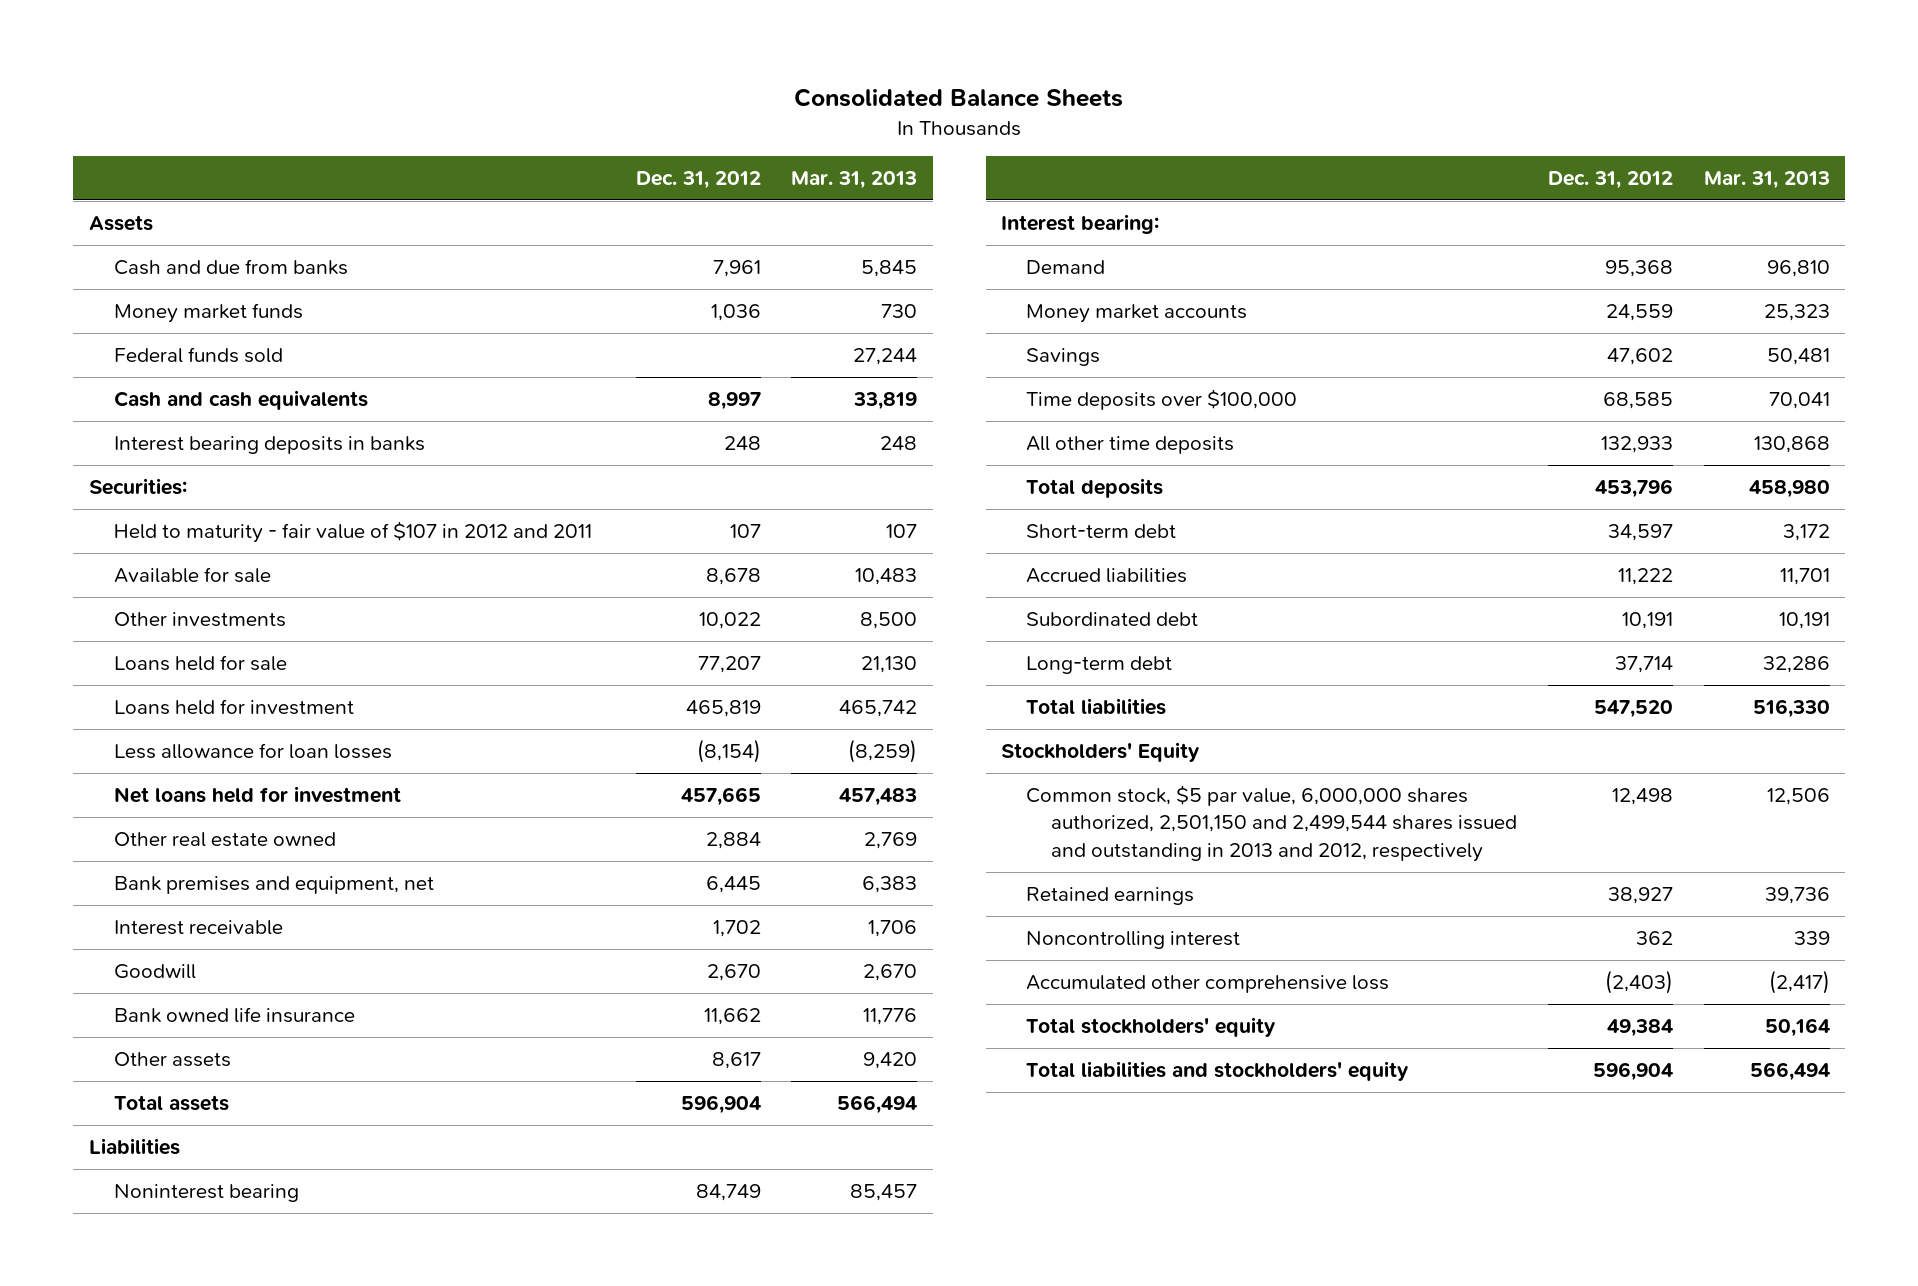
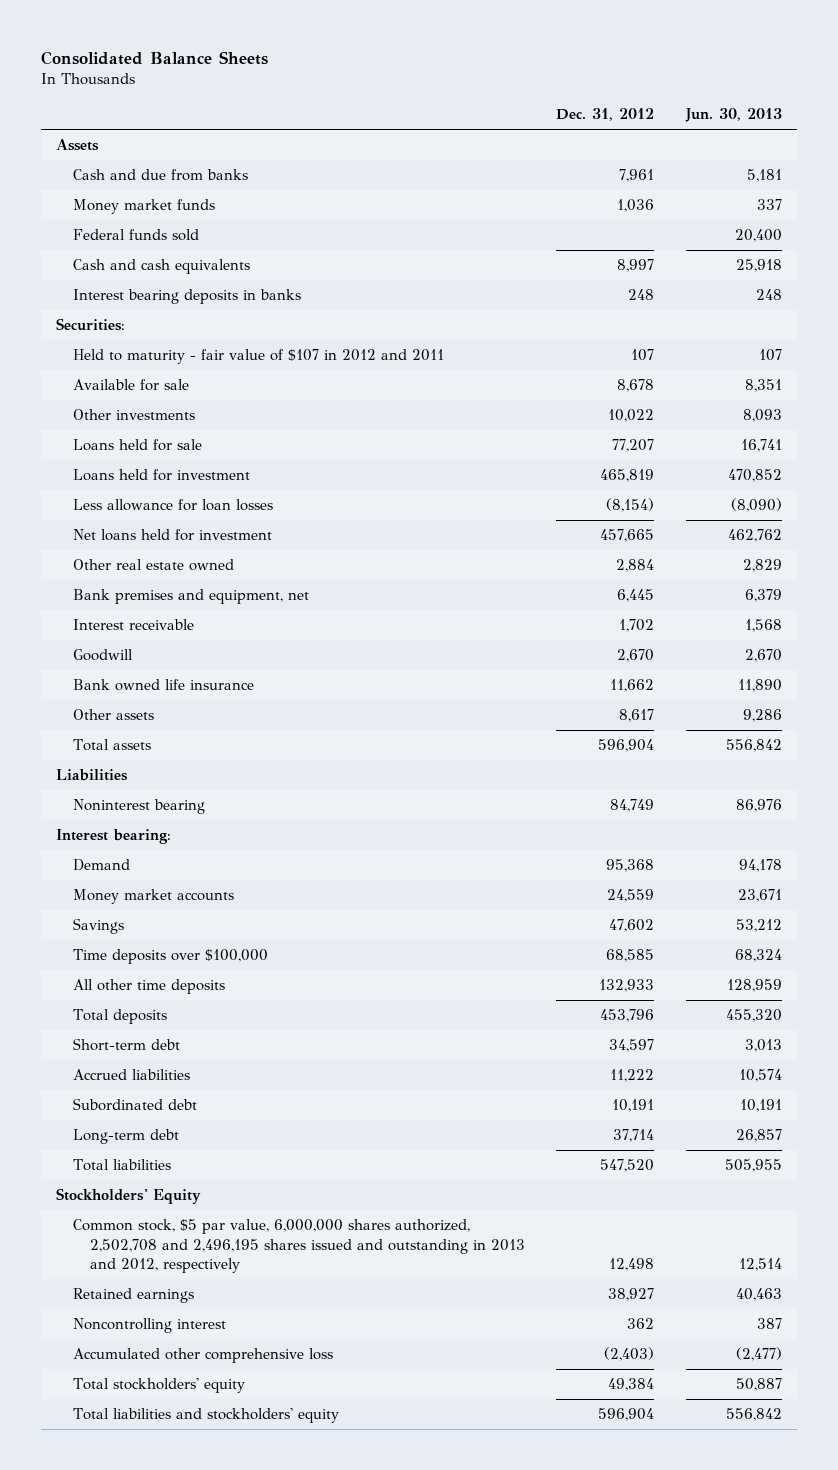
- | Dec. 31, 2012 | Mar. 31, 2013
+ | Dec. 31, 2012 | Jun. 30, 2013
- Common stock, $5 par value, 6,000,000 shares authorized, 2,501,150 and 2,499,544 shares issued and outstanding in 2013 and 2012, respectively | 12,498 | 12,506
+ Common stock, $5 par value, 6,000,000 shares authorized, 2,502,708 and 2,496,195 shares issued and outstanding in 2013 and 2012, respectively | 12,498 | 12,514

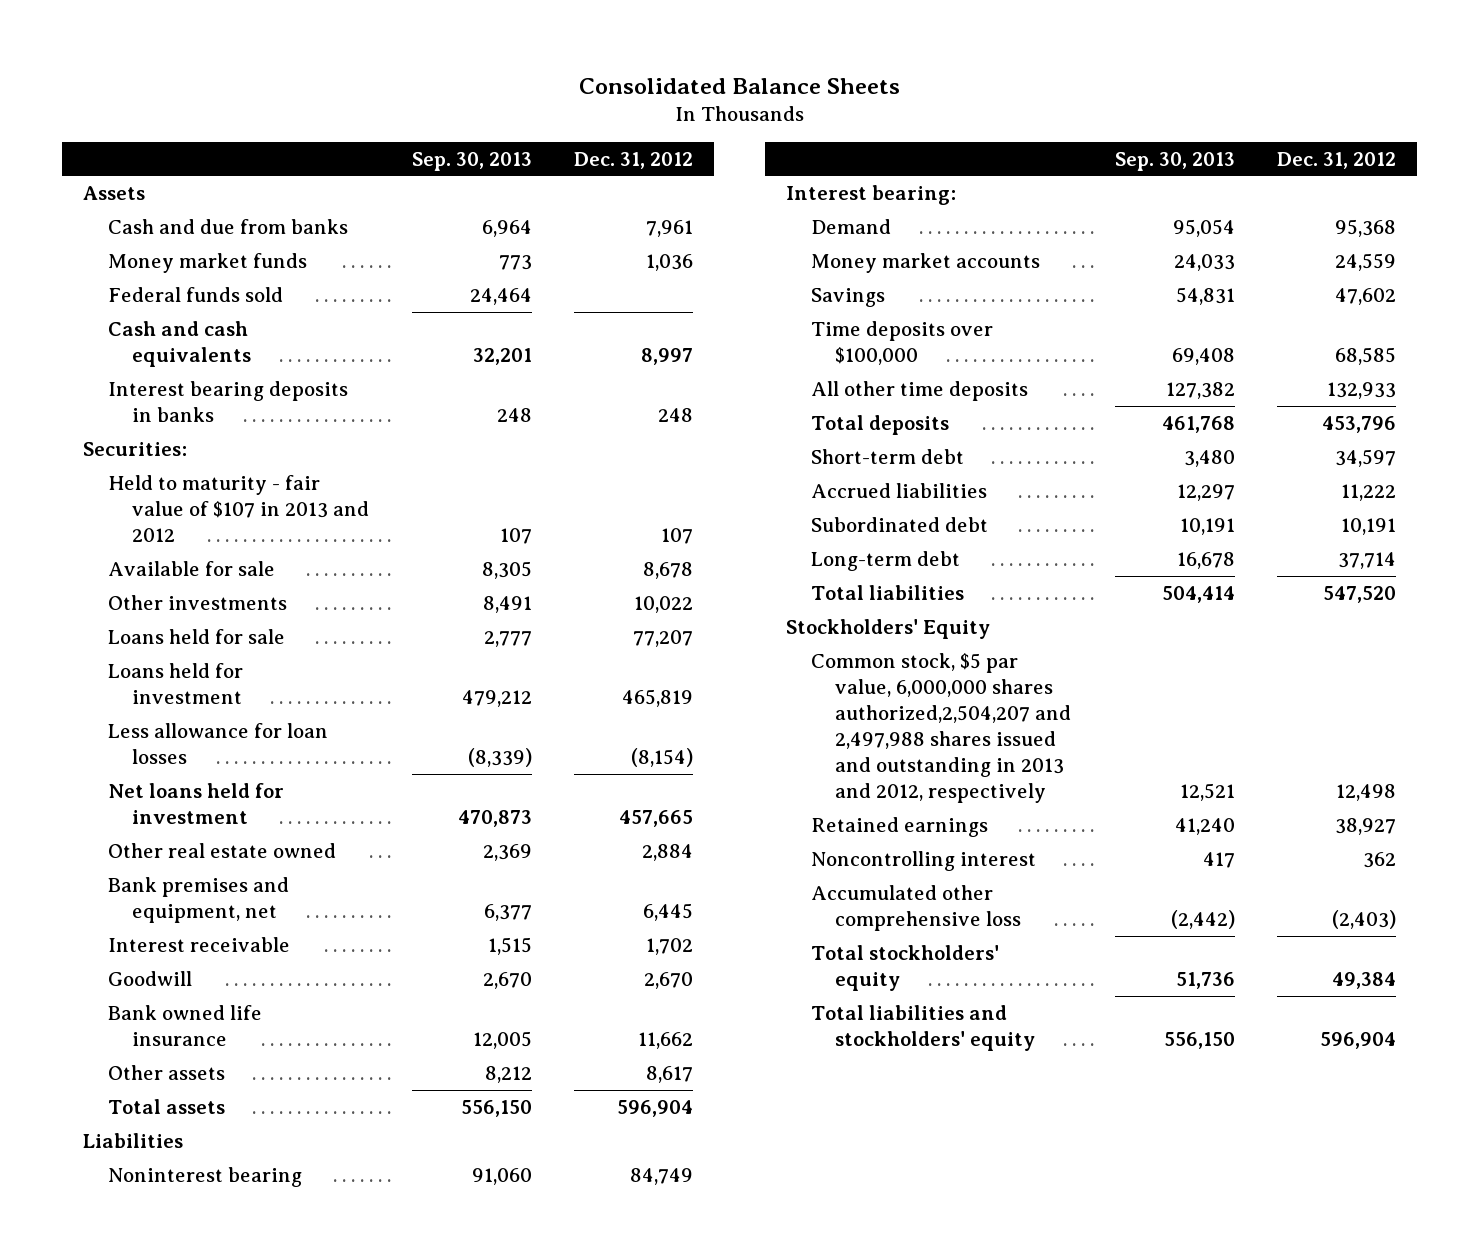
- | Dec. 31, 2012 | Jun. 30, 2013
+ | Sep. 30, 2013 | Dec. 31, 2012
- Held to maturity - fair value of $107 in 2012 and 2011 | 107 | 107
+ Held to maturity - fair value of $107 in 2013 and 2012 | 107 | 107
- Common stock, $5 par value, 6,000,000 shares authorized, 2,502,708 and 2,496,195 shares issued and outstanding in 2013 and 2012, respectively | 12,498 | 12,514
+ Common stock, $5 par value, 6,000,000 shares authorized,2,504,207 and 2,497,988 shares issued and outstanding in 2013 and 2012, respectively | 12,521 | 12,498

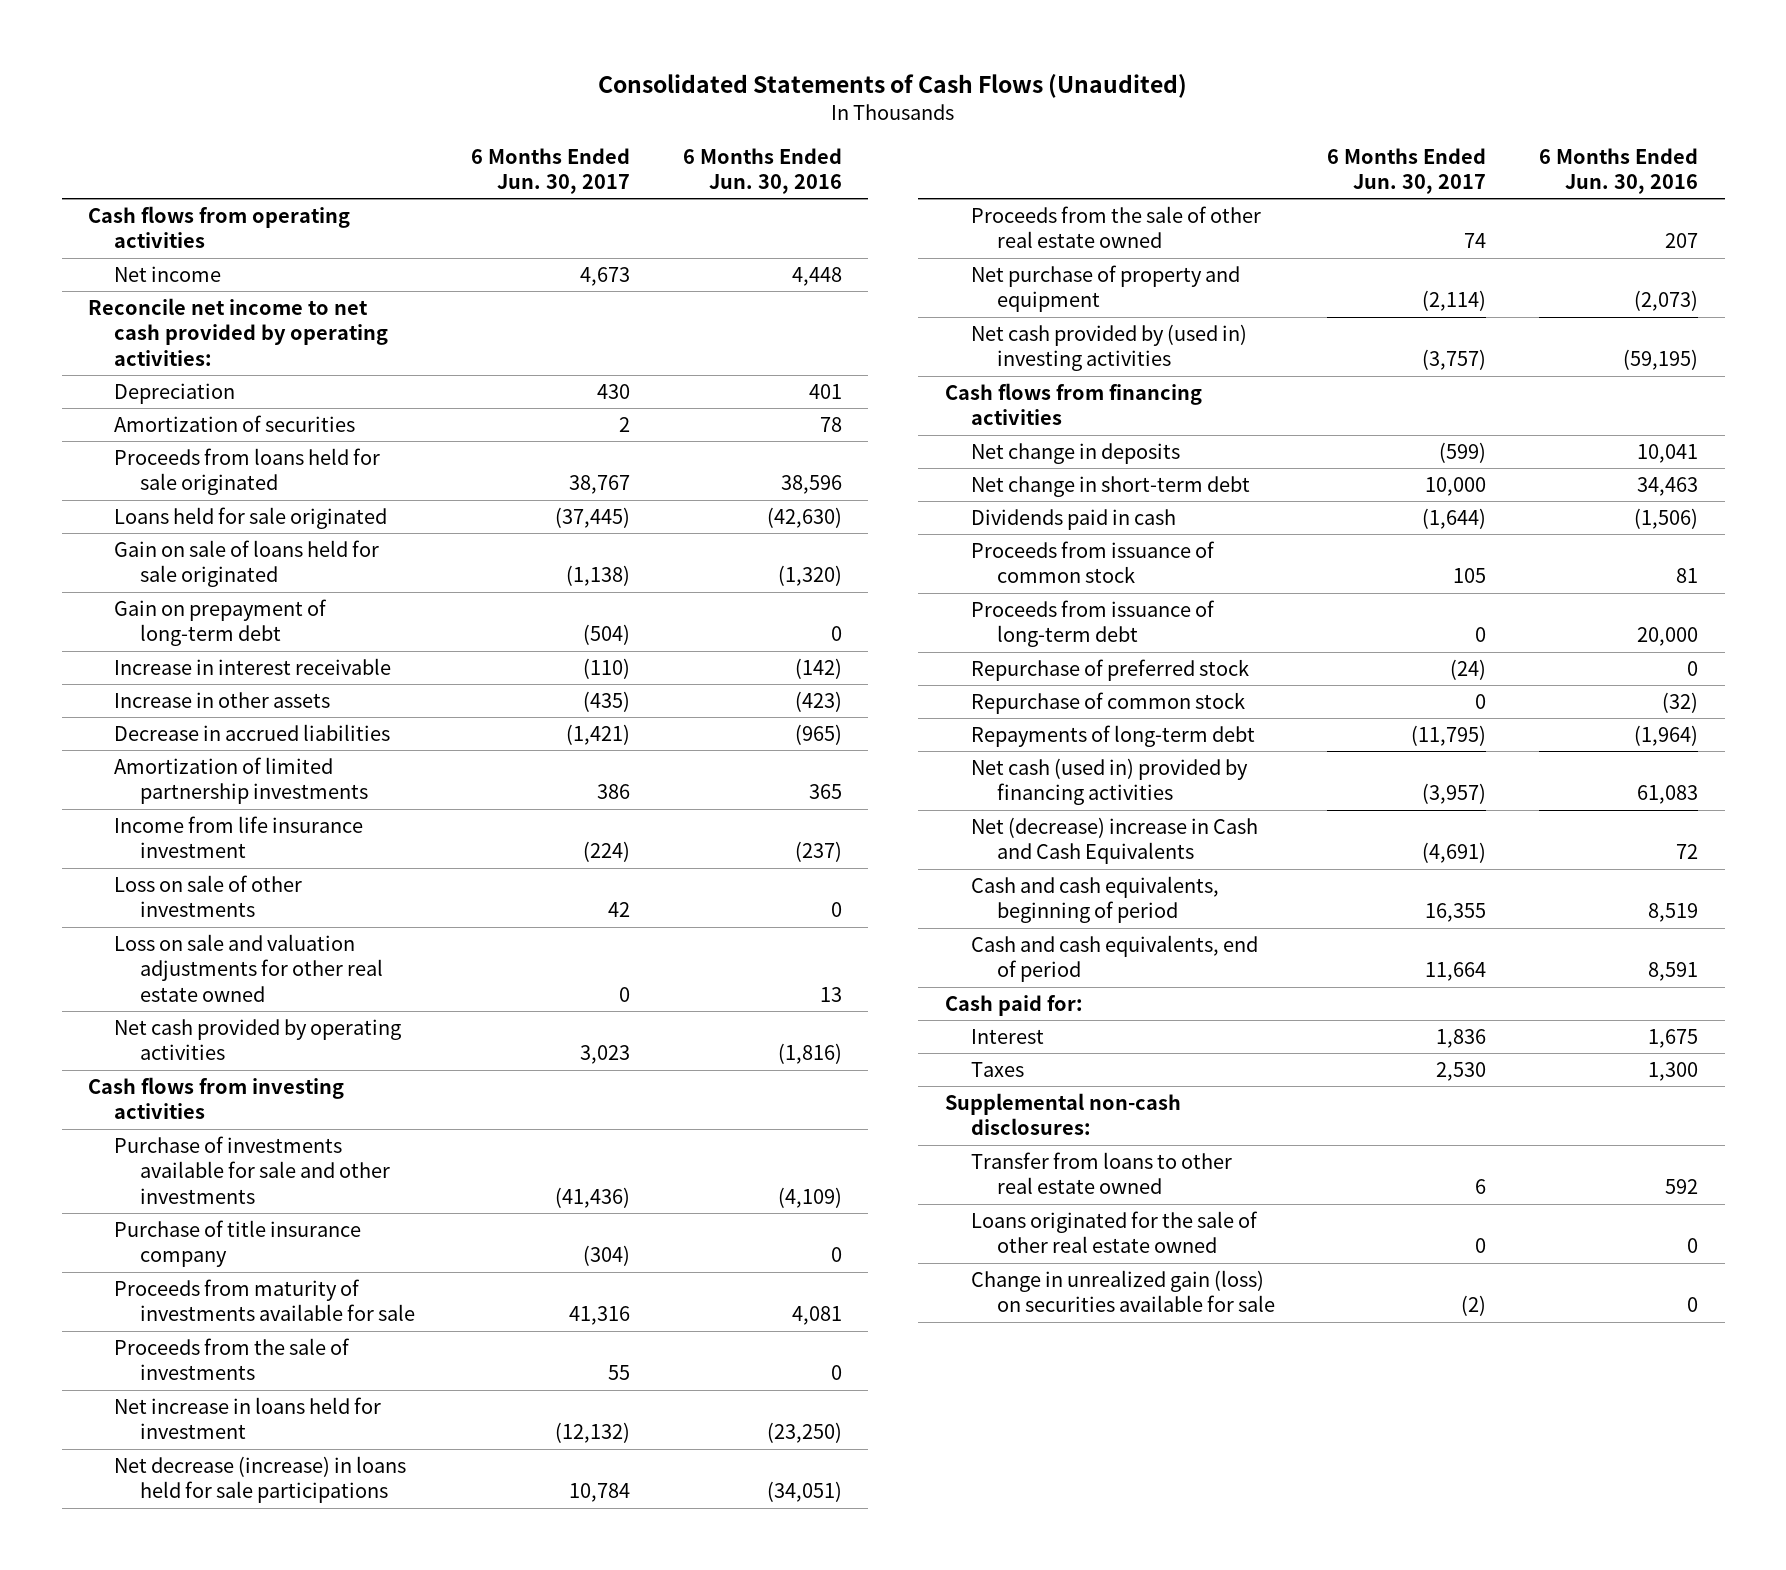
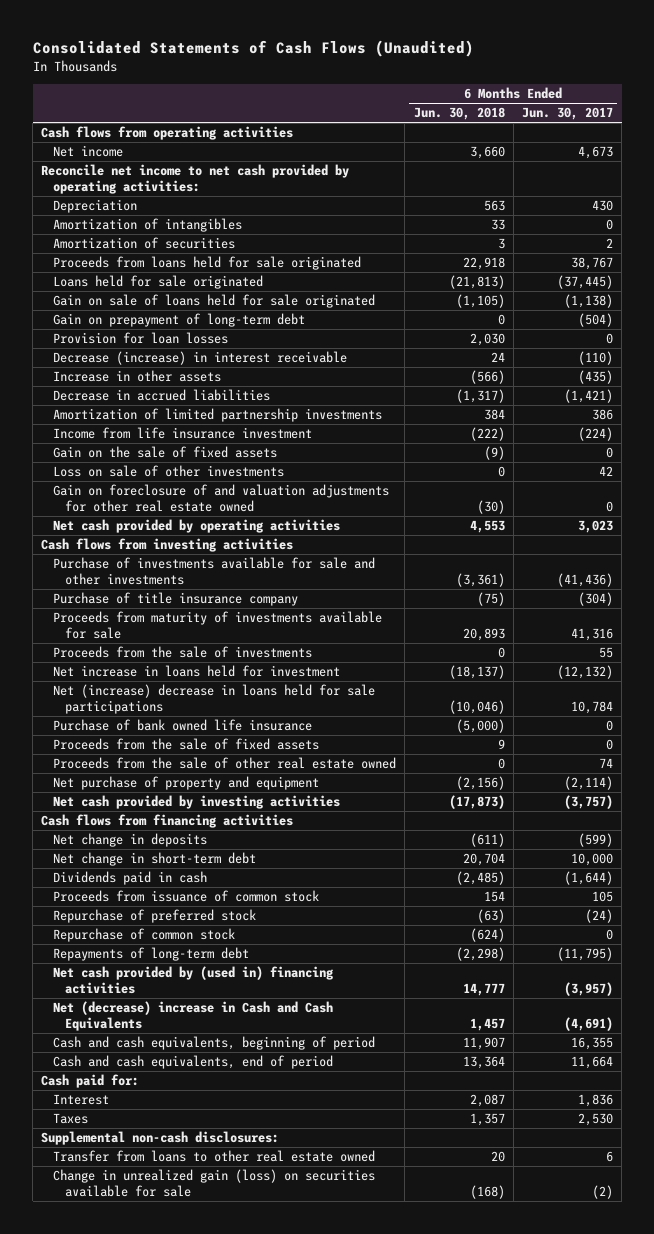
- | 6 Months Ended Jun. 30, 2017 | 6 Months Ended Jun. 30, 2016
+ | 6 Months Ended Jun. 30, 2018 | 6 Months Ended Jun. 30, 2017
+ Amortization of intangibles | 33 | 0
- Increase in interest receivable | (110) | (142)
+ Provision for loan losses | 2,030 | 0
+ Decrease (increase) in interest receivable | 24 | (110)
+ Gain on the sale of fixed assets | (9) | 0
- Loss on sale and valuation adjustments for other real estate owned | 0 | 13
+ Gain on foreclosure of and valuation adjustments for other real estate owned | (30) | 0
- Net decrease (increase) in loans held for sale participations | 10,784 | (34,051)
+ Net (increase) decrease in loans held for sale participations | (10,046) | 10,784
+ Purchase of bank owned life insurance | (5,000) | 0
+ Proceeds from the sale of fixed assets | 9 | 0
- Net cash provided by (used in) investing activities | (3,757) | (59,195)
+ Net cash provided by investing activities | (17,873) | (3,757)
- Proceeds from issuance of long-term debt | 0 | 20,000
- Net cash (used in) provided by financing activities | (3,957) | 61,083
+ Net cash provided by (used in) financing activities | 14,777 | (3,957)
- Loans originated for the sale of other real estate owned | 0 | 0

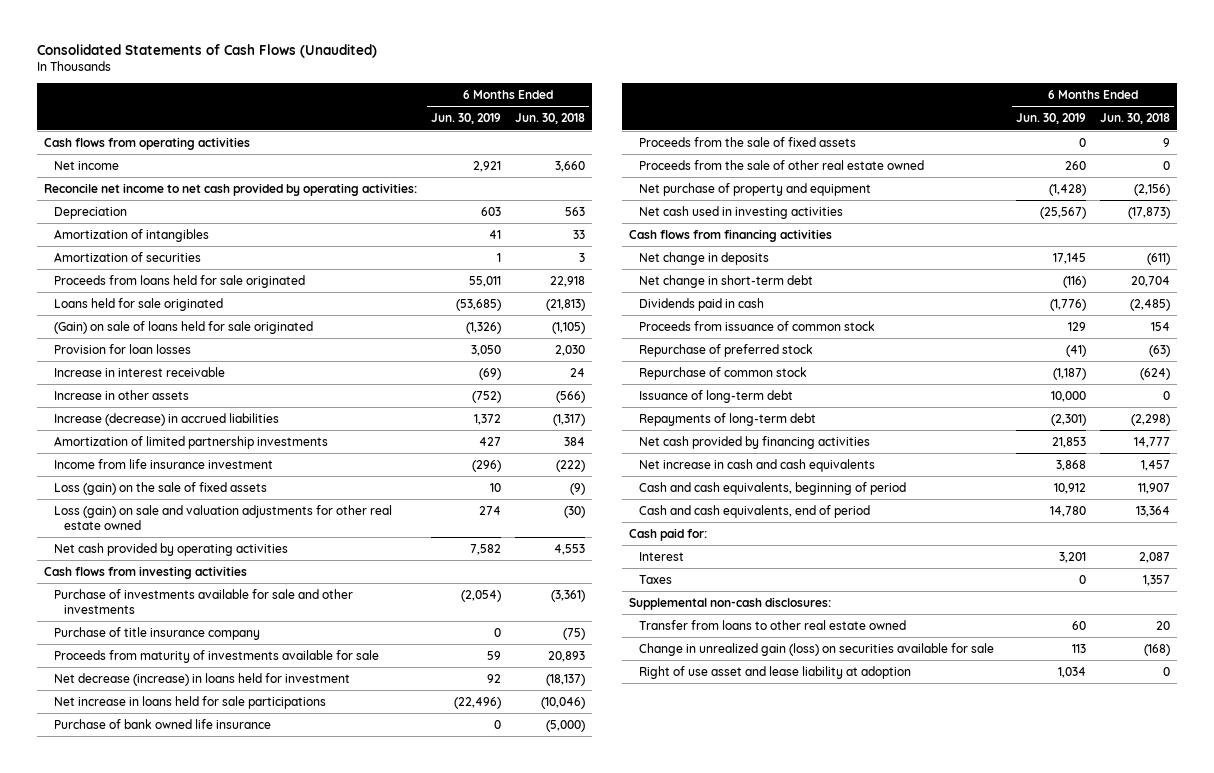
- | 6 Months Ended Jun. 30, 2018 | 6 Months Ended Jun. 30, 2017
+ | 6 Months Ended Jun. 30, 2019 | 6 Months Ended Jun. 30, 2018
- Gain on sale of loans held for sale originated | (1,105) | (1,138)
- Gain on prepayment of long-term debt | 0 | (504)
+ (Gain) on sale of loans held for sale originated | (1,326) | (1,105)
- Decrease (increase) in interest receivable | 24 | (110)
+ Increase in interest receivable | (69) | 24
- Decrease in accrued liabilities | (1,317) | (1,421)
+ Increase (decrease) in accrued liabilities | 1,372 | (1,317)
- Gain on the sale of fixed assets | (9) | 0
- Loss on sale of other investments | 0 | 42
- Gain on foreclosure of and valuation adjustments for other real estate owned | (30) | 0
+ Loss (gain) on the sale of fixed assets | 10 | (9)
+ Loss (gain) on sale and valuation adjustments for other real estate owned | 274 | (30)
- Proceeds from the sale of investments | 0 | 55
- Net increase in loans held for investment | (18,137) | (12,132)
- Net (increase) decrease in loans held for sale participations | (10,046) | 10,784
+ Net decrease (increase) in loans held for investment | 92 | (18,137)
+ Net increase in loans held for sale participations | (22,496) | (10,046)
- Net cash provided by investing activities | (17,873) | (3,757)
+ Net cash used in investing activities | (25,567) | (17,873)
+ Issuance of long-term debt | 10,000 | 0
- Net cash provided by (used in) financing activities | 14,777 | (3,957)
- Net (decrease) increase in Cash and Cash Equivalents | 1,457 | (4,691)
+ Net cash provided by financing activities | 21,853 | 14,777
+ Net increase in cash and cash equivalents | 3,868 | 1,457
+ Right of use asset and lease liability at adoption | 1,034 | 0

